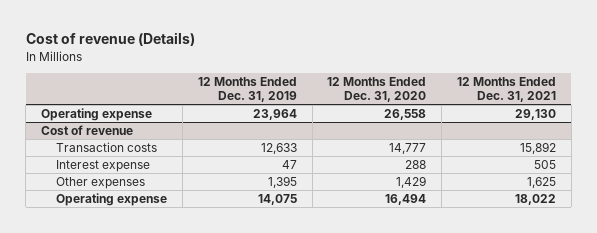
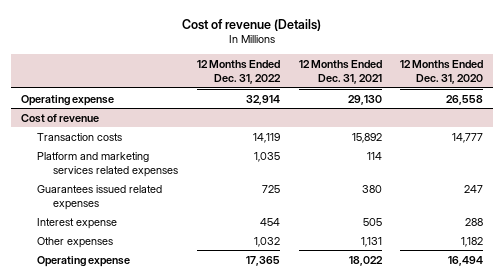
- | 12 Months Ended Dec. 31, 2019 | 12 Months Ended Dec. 31, 2020 | 12 Months Ended Dec. 31, 2021
+ | 12 Months Ended Dec. 31, 2022 | 12 Months Ended Dec. 31, 2021 | 12 Months Ended Dec. 31, 2020
@ Cost of revenue
+ Platform and marketing services related expenses | 1,035 | 114 |
+ Guarantees issued related expenses | 725 | 380 | 247
- Other expenses | 1,395 | 1,429 | 1,625
+ Other expenses | 1,032 | 1,131 | 1,182

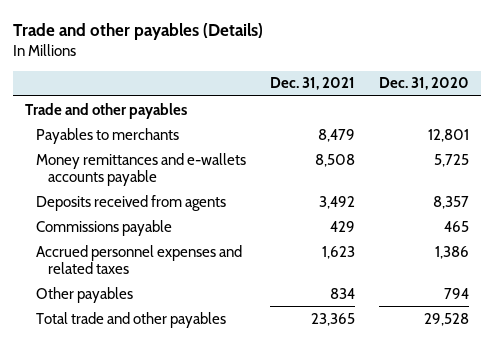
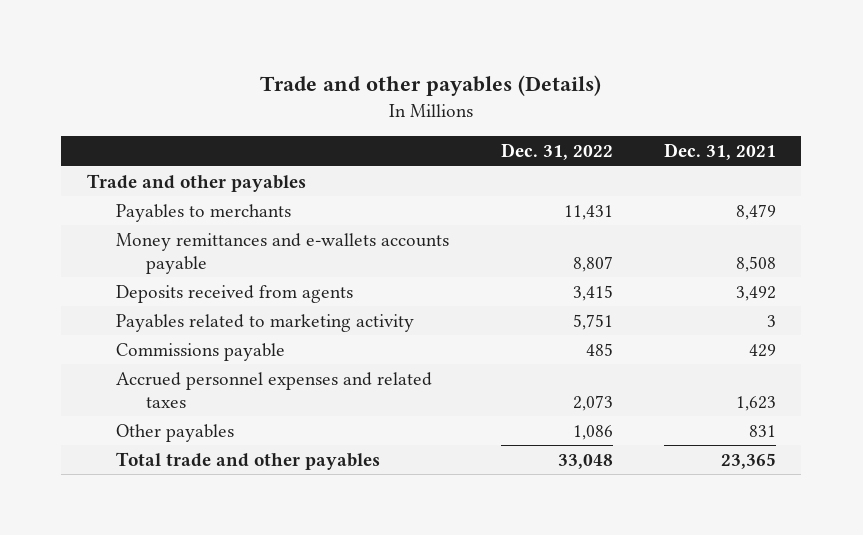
- | Dec. 31, 2021 | Dec. 31, 2020
+ | Dec. 31, 2022 | Dec. 31, 2021
+ Payables related to marketing activity | 5,751 | 3
- Other payables | 834 | 794
+ Other payables | 1,086 | 831

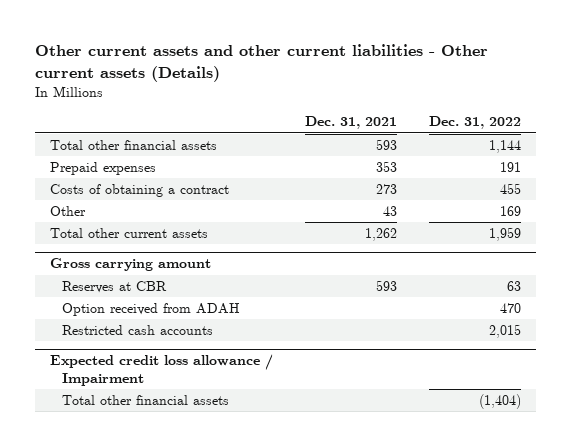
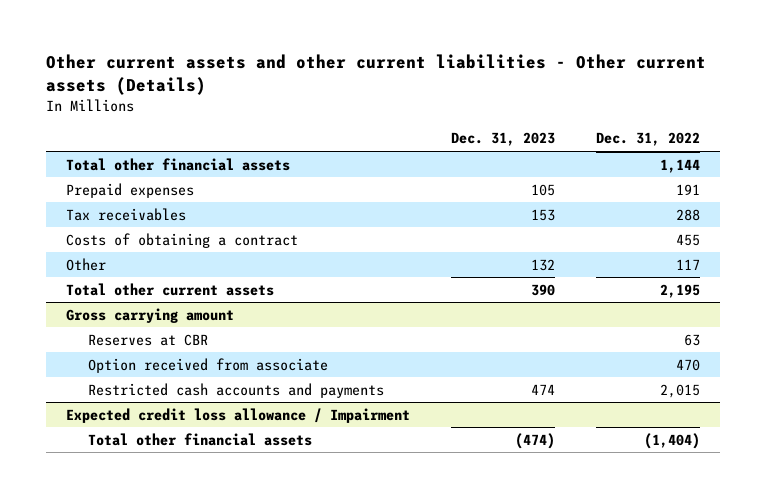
- | Dec. 31, 2021 | Dec. 31, 2022
+ | Dec. 31, 2023 | Dec. 31, 2022
+ Tax receivables | 153 | 288
- Other | 43 | 169
- Total other current assets | 1,262 | 1,959
+ Other | 132 | 117
+ Total other current assets | 390 | 2,195
@ Gross carrying amount
- Option received from ADAH | | 470
- Restricted cash accounts | | 2,015
+ Option received from associate | | 470
+ Restricted cash accounts and payments | 474 | 2,015

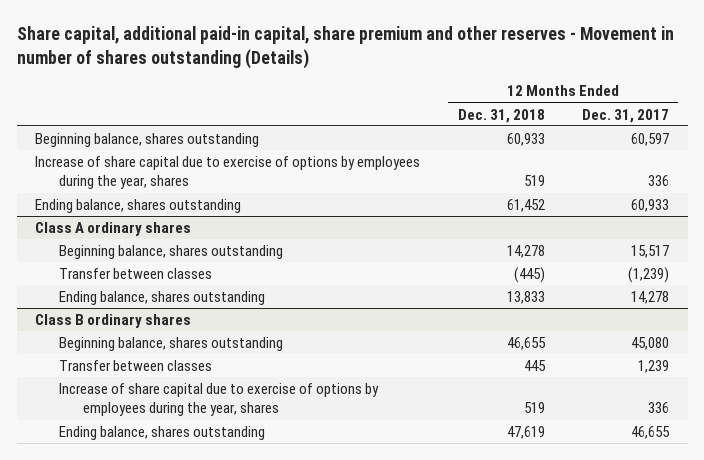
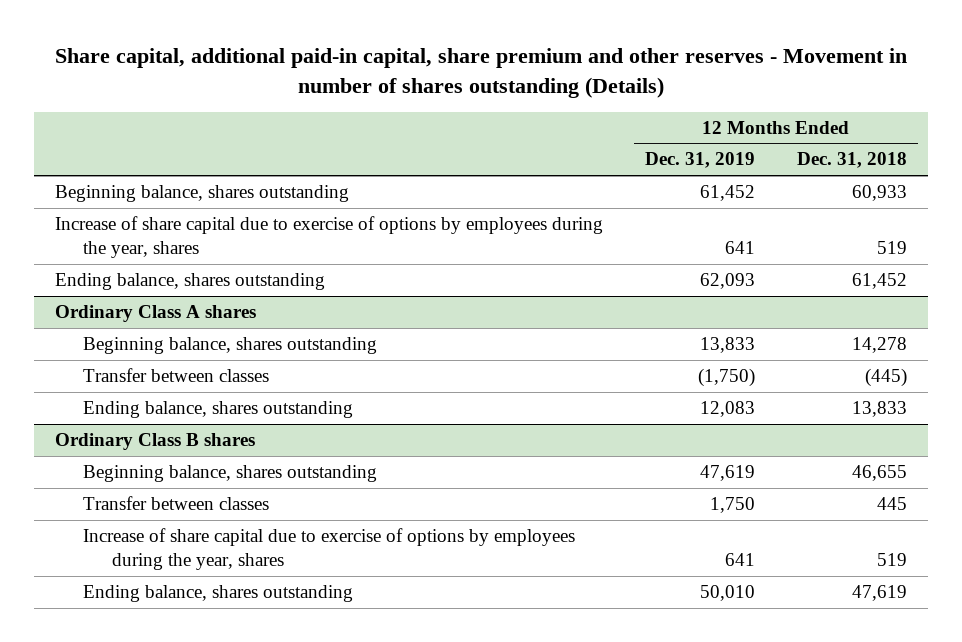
- | 12 Months Ended Dec. 31, 2018 | 12 Months Ended Dec. 31, 2017
+ | 12 Months Ended Dec. 31, 2019 | 12 Months Ended Dec. 31, 2018
- Class A ordinary shares
+ Ordinary Class A shares
- Class B ordinary shares
+ Ordinary Class B shares

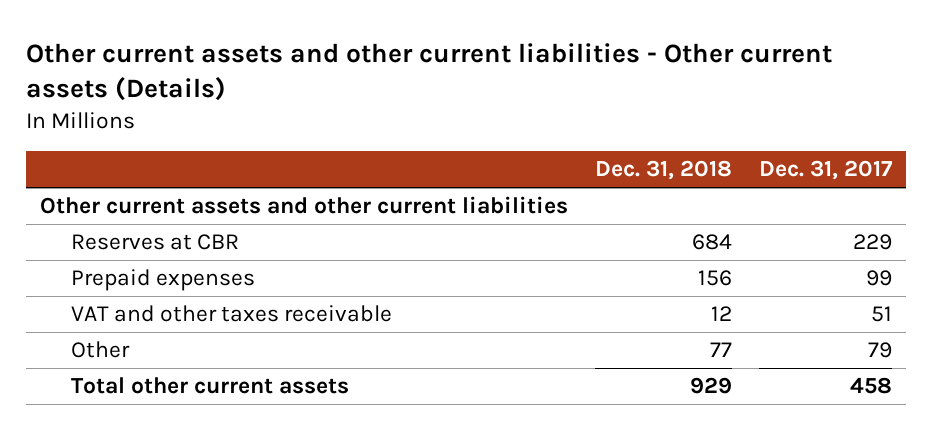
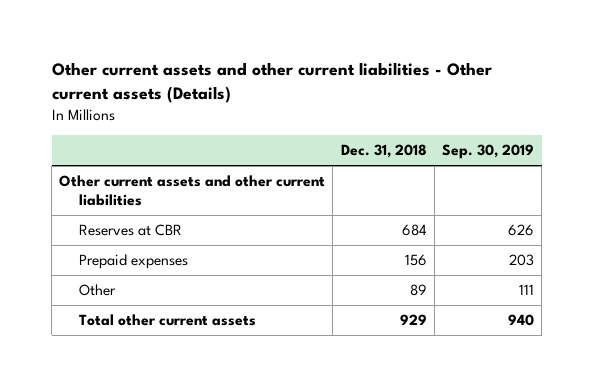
- | Dec. 31, 2018 | Dec. 31, 2017
+ | Dec. 31, 2018 | Sep. 30, 2019
- VAT and other taxes receivable | 12 | 51
- Other | 77 | 79
+ Other | 89 | 111

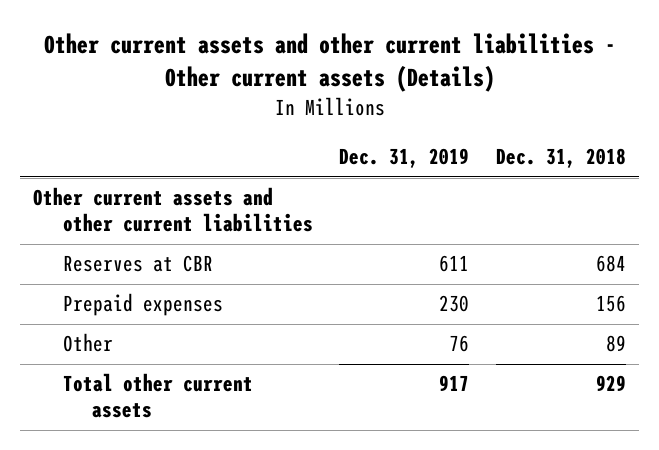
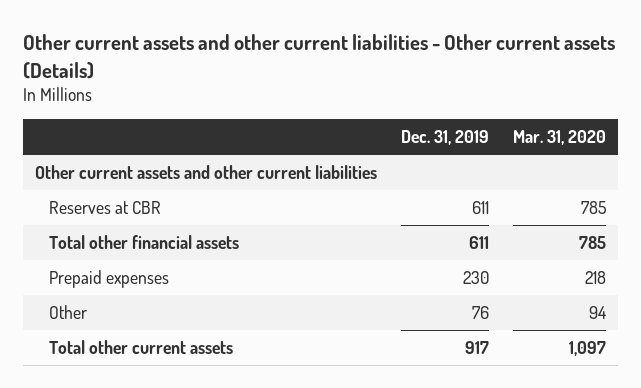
- | Dec. 31, 2019 | Dec. 31, 2018
+ | Dec. 31, 2019 | Mar. 31, 2020
+ Total other financial assets | 611 | 785

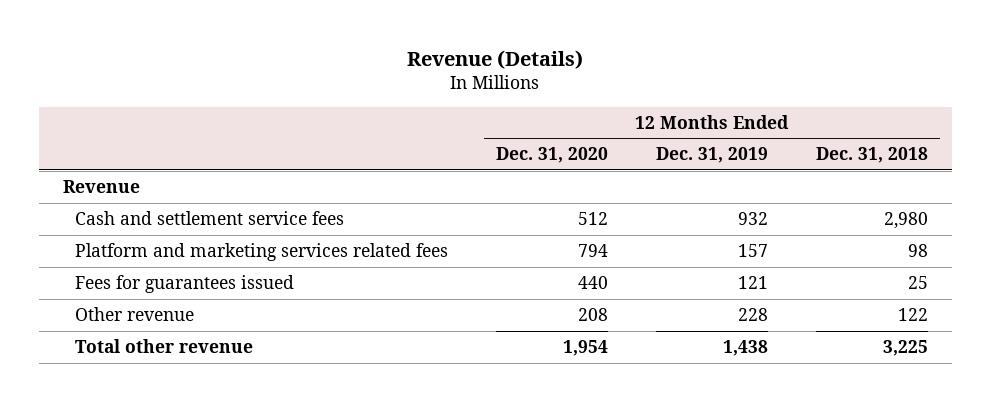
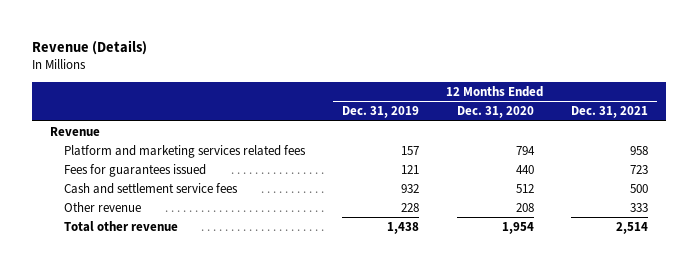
- | 12 Months Ended Dec. 31, 2020 | 12 Months Ended Dec. 31, 2019 | 12 Months Ended Dec. 31, 2018
+ | 12 Months Ended Dec. 31, 2019 | 12 Months Ended Dec. 31, 2020 | 12 Months Ended Dec. 31, 2021
moved down: Cash and settlement service fees | 932 | 512 | 500

